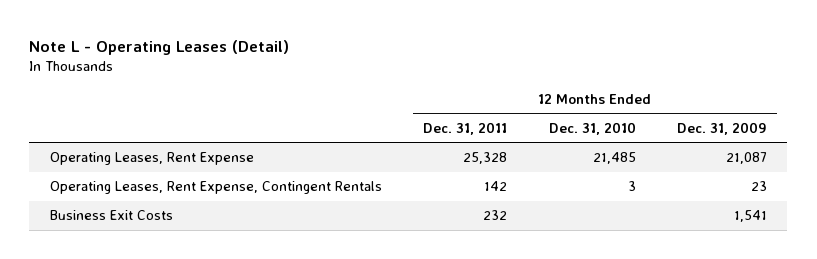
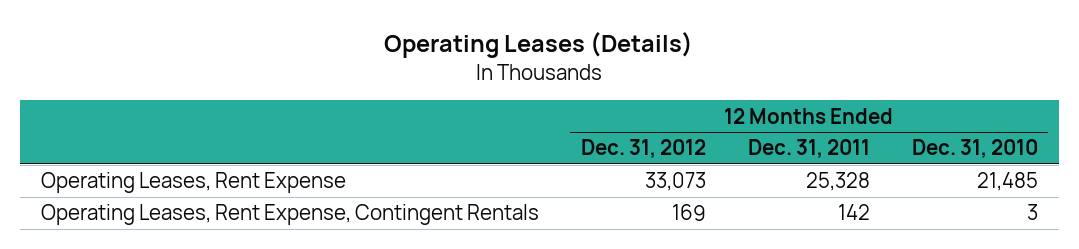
- Note L - Operating Leases (Detail)
+ Operating Leases (Details)
- | 12 Months Ended Dec. 31, 2011 | 12 Months Ended Dec. 31, 2010 | 12 Months Ended Dec. 31, 2009
+ | 12 Months Ended Dec. 31, 2012 | 12 Months Ended Dec. 31, 2011 | 12 Months Ended Dec. 31, 2010
- Business Exit Costs | 232 | | 1,541

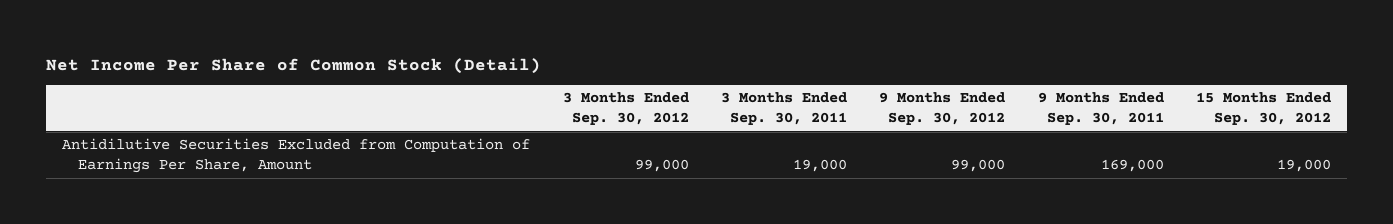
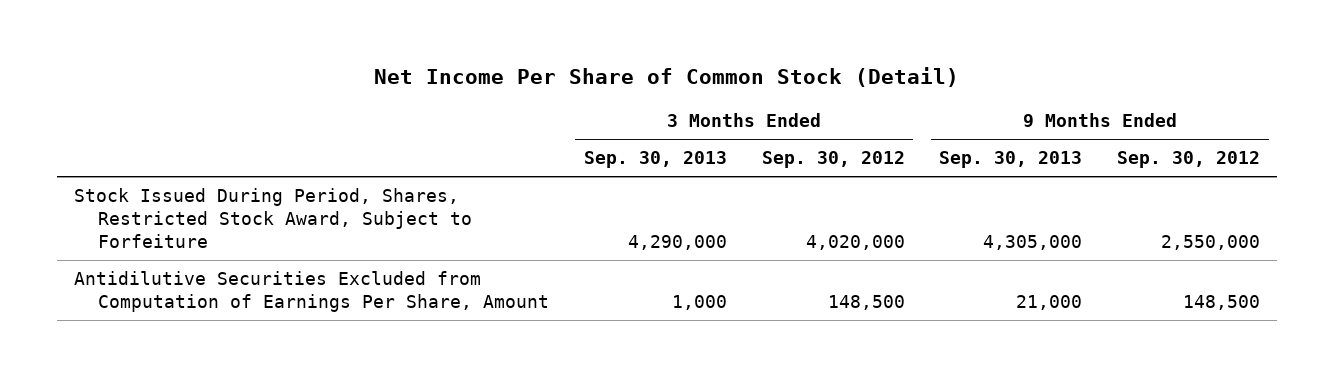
- | 3 Months Ended Sep. 30, 2012 | 3 Months Ended Sep. 30, 2011 | 9 Months Ended Sep. 30, 2012 | 9 Months Ended Sep. 30, 2011 | 15 Months Ended Sep. 30, 2012
+ | 3 Months Ended Sep. 30, 2013 | 3 Months Ended Sep. 30, 2012 | 9 Months Ended Sep. 30, 2013 | 9 Months Ended Sep. 30, 2012
- Antidilutive Securities Excluded from Computation of Earnings Per Share, Amount | 99,000 | 19,000 | 99,000 | 169,000 | 19,000
+ Stock Issued During Period, Shares, Restricted Stock Award, Subject to Forfeiture | 4,290,000 | 4,020,000 | 4,305,000 | 2,550,000
+ Antidilutive Securities Excluded from Computation of Earnings Per Share, Amount | 1,000 | 148,500 | 21,000 | 148,500

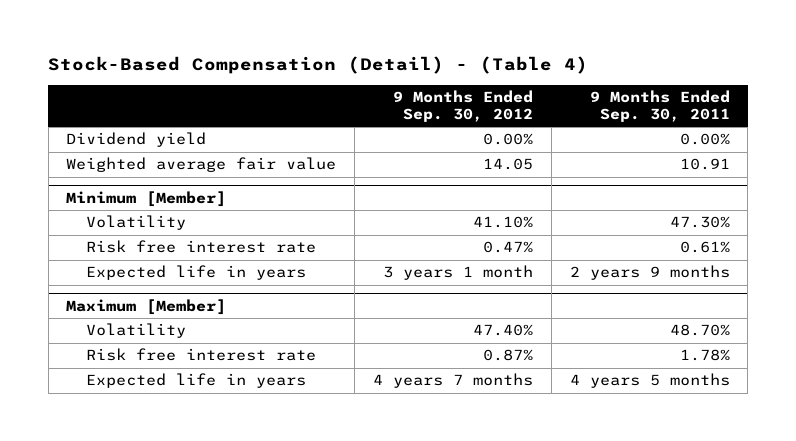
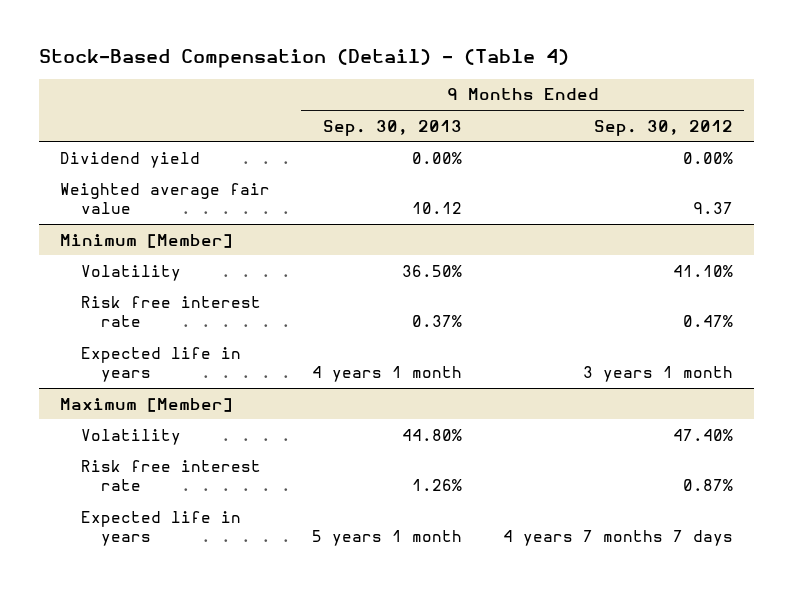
- | 9 Months Ended Sep. 30, 2012 | 9 Months Ended Sep. 30, 2011
+ | 9 Months Ended Sep. 30, 2013 | 9 Months Ended Sep. 30, 2012
- Weighted average fair value | 14.05 | 10.91
+ Weighted average fair value | 10.12 | 9.37
@ Maximum [Member]
- Expected life in years | 4 years 7 months | 4 years 5 months
+ Expected life in years | 5 years 1 month | 4 years 7 months 7 days

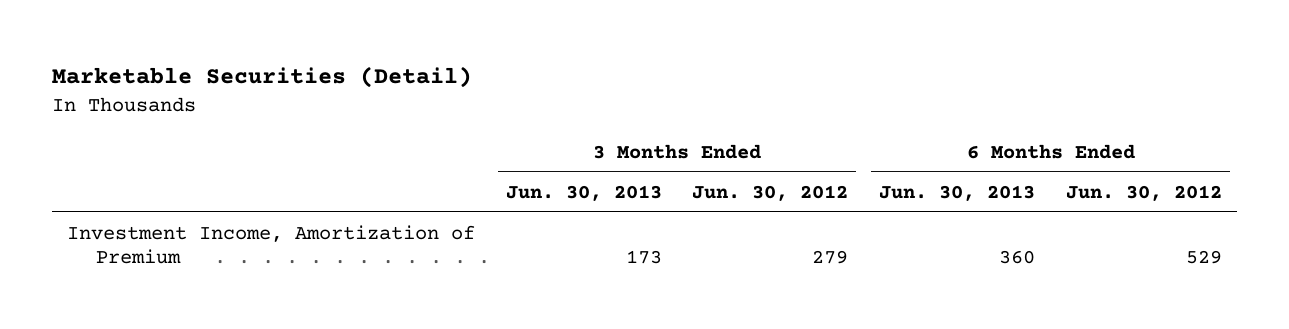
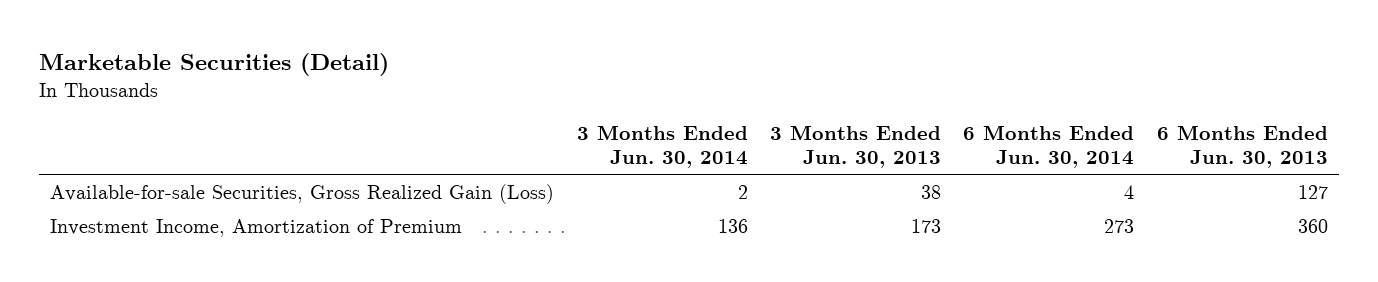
- | 3 Months Ended Jun. 30, 2013 | 3 Months Ended Jun. 30, 2012 | 6 Months Ended Jun. 30, 2013 | 6 Months Ended Jun. 30, 2012
+ | 3 Months Ended Jun. 30, 2014 | 3 Months Ended Jun. 30, 2013 | 6 Months Ended Jun. 30, 2014 | 6 Months Ended Jun. 30, 2013
+ Available-for-sale Securities, Gross Realized Gain (Loss) | 2 | 38 | 4 | 127

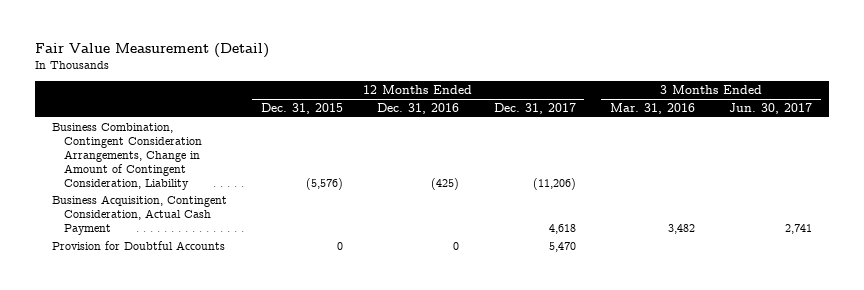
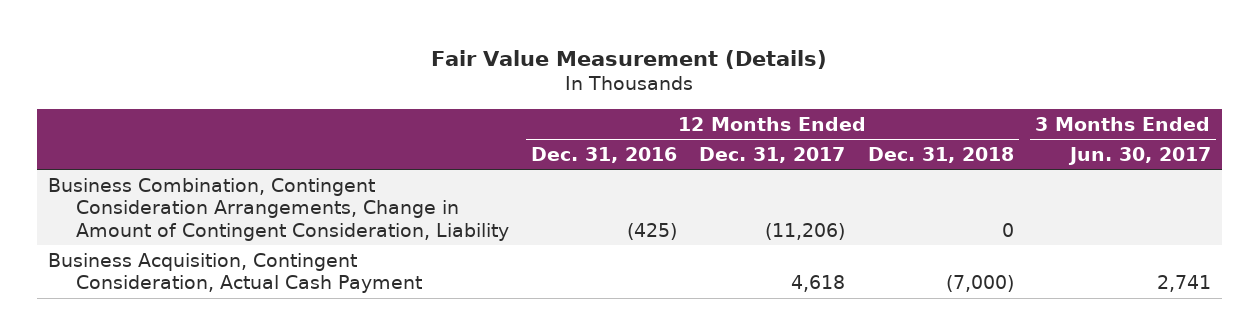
- Fair Value Measurement (Detail)
+ Fair Value Measurement (Details)
- | 12 Months Ended Dec. 31, 2015 | 12 Months Ended Dec. 31, 2016 | 12 Months Ended Dec. 31, 2017 | 3 Months Ended Mar. 31, 2016 | 3 Months Ended Jun. 30, 2017
+ | 12 Months Ended Dec. 31, 2016 | 12 Months Ended Dec. 31, 2017 | 12 Months Ended Dec. 31, 2018 | 3 Months Ended Jun. 30, 2017
- Provision for Doubtful Accounts | 0 | 0 | 5,470 | |

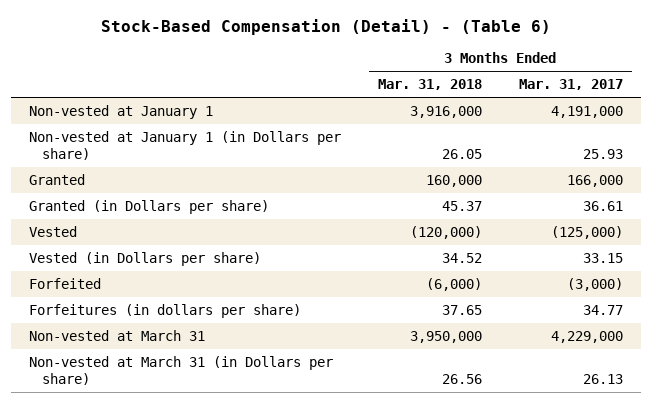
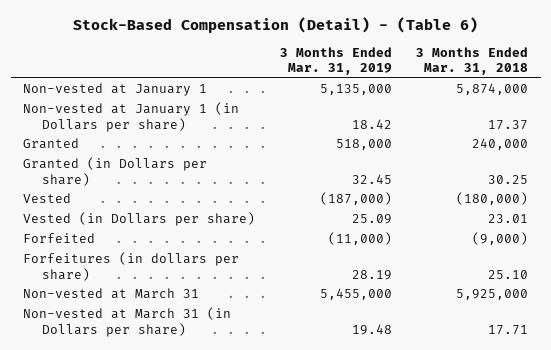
- | 3 Months Ended Mar. 31, 2018 | 3 Months Ended Mar. 31, 2017
+ | 3 Months Ended Mar. 31, 2019 | 3 Months Ended Mar. 31, 2018
- Non-vested at January 1 | 3,916,000 | 4,191,000
- Non-vested at January 1 (in Dollars per share) | 26.05 | 25.93
- Granted | 160,000 | 166,000
- Granted (in Dollars per share) | 45.37 | 36.61
- Vested | (120,000) | (125,000)
- Vested (in Dollars per share) | 34.52 | 33.15
- Forfeited | (6,000) | (3,000)
- Forfeitures (in dollars per share) | 37.65 | 34.77
- Non-vested at March 31 | 3,950,000 | 4,229,000
- Non-vested at March 31 (in Dollars per share) | 26.56 | 26.13
+ Non-vested at January 1 | 5,135,000 | 5,874,000
+ Non-vested at January 1 (in Dollars per share) | 18.42 | 17.37
+ Granted | 518,000 | 240,000
+ Granted (in Dollars per share) | 32.45 | 30.25
+ Vested | (187,000) | (180,000)
+ Vested (in Dollars per share) | 25.09 | 23.01
+ Forfeited | (11,000) | (9,000)
+ Forfeitures (in dollars per share) | 28.19 | 25.10
+ Non-vested at March 31 | 5,455,000 | 5,925,000
+ Non-vested at March 31 (in Dollars per share) | 19.48 | 17.71

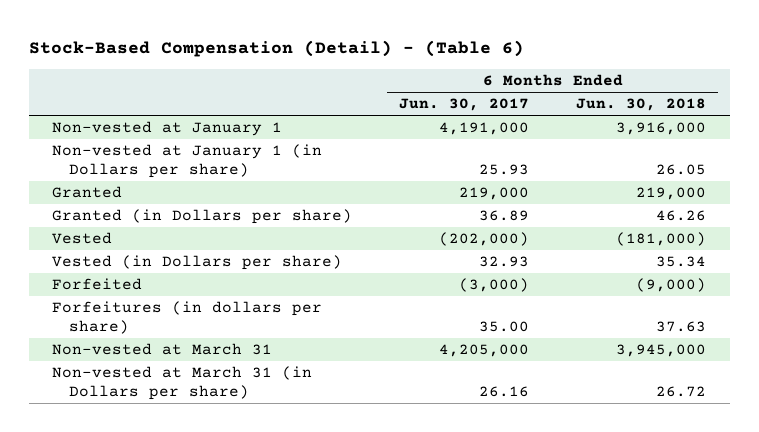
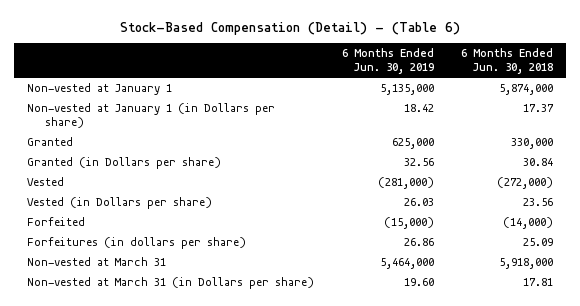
- | 6 Months Ended Jun. 30, 2017 | 6 Months Ended Jun. 30, 2018
+ | 6 Months Ended Jun. 30, 2019 | 6 Months Ended Jun. 30, 2018
- Non-vested at January 1 | 4,191,000 | 3,916,000
- Non-vested at January 1 (in Dollars per share) | 25.93 | 26.05
- Granted | 219,000 | 219,000
- Granted (in Dollars per share) | 36.89 | 46.26
- Vested | (202,000) | (181,000)
- Vested (in Dollars per share) | 32.93 | 35.34
- Forfeited | (3,000) | (9,000)
- Forfeitures (in dollars per share) | 35.00 | 37.63
- Non-vested at March 31 | 4,205,000 | 3,945,000
- Non-vested at March 31 (in Dollars per share) | 26.16 | 26.72
+ Non-vested at January 1 | 5,135,000 | 5,874,000
+ Non-vested at January 1 (in Dollars per share) | 18.42 | 17.37
+ Granted | 625,000 | 330,000
+ Granted (in Dollars per share) | 32.56 | 30.84
+ Vested | (281,000) | (272,000)
+ Vested (in Dollars per share) | 26.03 | 23.56
+ Forfeited | (15,000) | (14,000)
+ Forfeitures (in dollars per share) | 26.86 | 25.09
+ Non-vested at March 31 | 5,464,000 | 5,918,000
+ Non-vested at March 31 (in Dollars per share) | 19.60 | 17.81

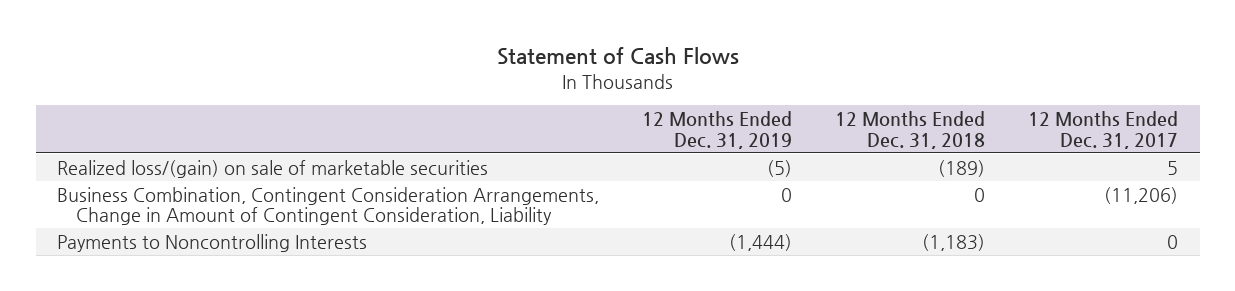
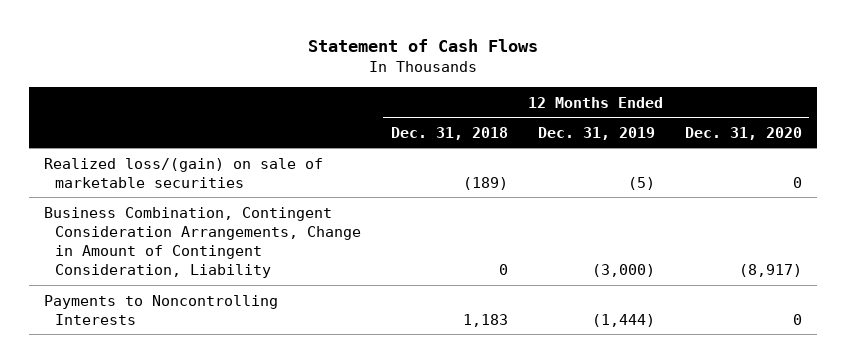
- | 12 Months Ended Dec. 31, 2019 | 12 Months Ended Dec. 31, 2018 | 12 Months Ended Dec. 31, 2017
+ | 12 Months Ended Dec. 31, 2018 | 12 Months Ended Dec. 31, 2019 | 12 Months Ended Dec. 31, 2020
- Business Combination, Contingent Consideration Arrangements, Change in Amount of Contingent Consideration, Liability | 0 | 0 | (11,206)
- Payments to Noncontrolling Interests | (1,444) | (1,183) | 0
+ Business Combination, Contingent Consideration Arrangements, Change in Amount of Contingent Consideration, Liability | 0 | (3,000) | (8,917)
+ Payments to Noncontrolling Interests | 1,183 | (1,444) | 0

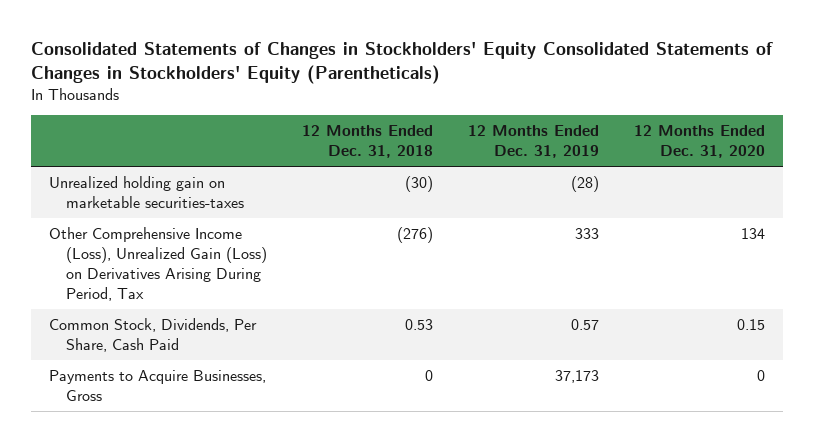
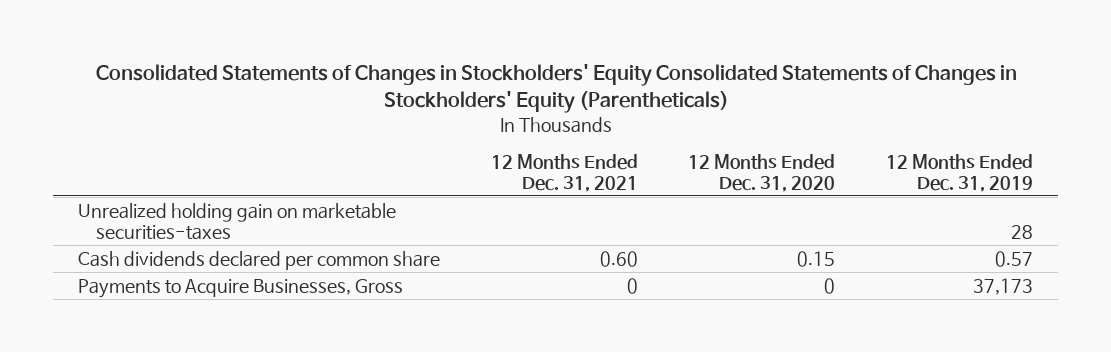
- | 12 Months Ended Dec. 31, 2018 | 12 Months Ended Dec. 31, 2019 | 12 Months Ended Dec. 31, 2020
+ | 12 Months Ended Dec. 31, 2021 | 12 Months Ended Dec. 31, 2020 | 12 Months Ended Dec. 31, 2019
- Unrealized holding gain on marketable securities-taxes | (30) | (28) |
- Other Comprehensive Income (Loss), Unrealized Gain (Loss) on Derivatives Arising During Period, Tax | (276) | 333 | 134
- Common Stock, Dividends, Per Share, Cash Paid | 0.53 | 0.57 | 0.15
+ Unrealized holding gain on marketable securities-taxes | | | 28
+ Cash dividends declared per common share | 0.60 | 0.15 | 0.57

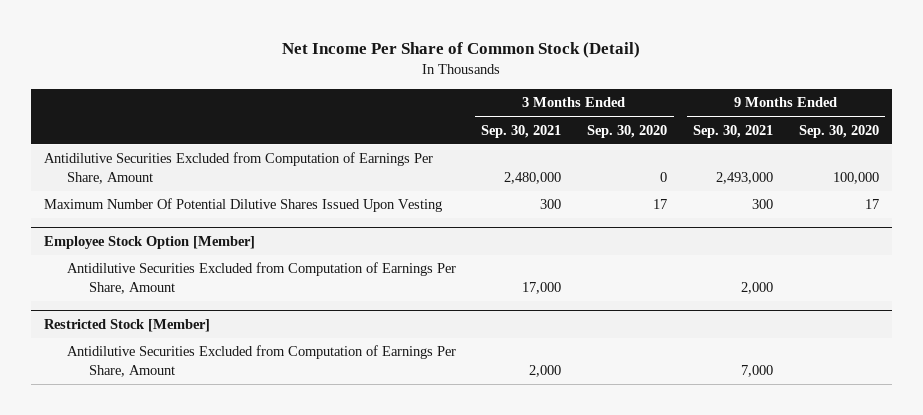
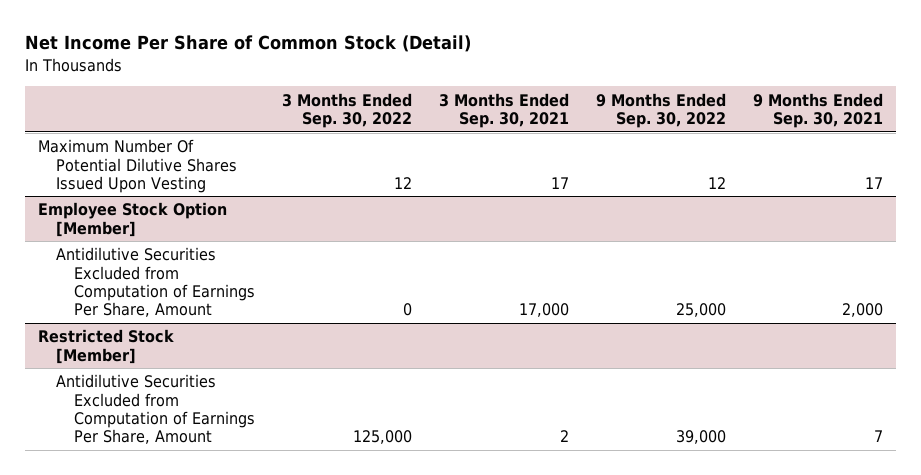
- | 3 Months Ended Sep. 30, 2021 | 3 Months Ended Sep. 30, 2020 | 9 Months Ended Sep. 30, 2021 | 9 Months Ended Sep. 30, 2020
+ | 3 Months Ended Sep. 30, 2022 | 3 Months Ended Sep. 30, 2021 | 9 Months Ended Sep. 30, 2022 | 9 Months Ended Sep. 30, 2021
- Antidilutive Securities Excluded from Computation of Earnings Per Share, Amount | 2,480,000 | 0 | 2,493,000 | 100,000
- Maximum Number Of Potential Dilutive Shares Issued Upon Vesting | 300 | 17 | 300 | 17
+ Maximum Number Of Potential Dilutive Shares Issued Upon Vesting | 12 | 17 | 12 | 17
@ Restricted Stock [Member]
- Antidilutive Securities Excluded from Computation of Earnings Per Share, Amount | 2,000 | | 7,000 |
+ Antidilutive Securities Excluded from Computation of Earnings Per Share, Amount | 125,000 | 2 | 39,000 | 7

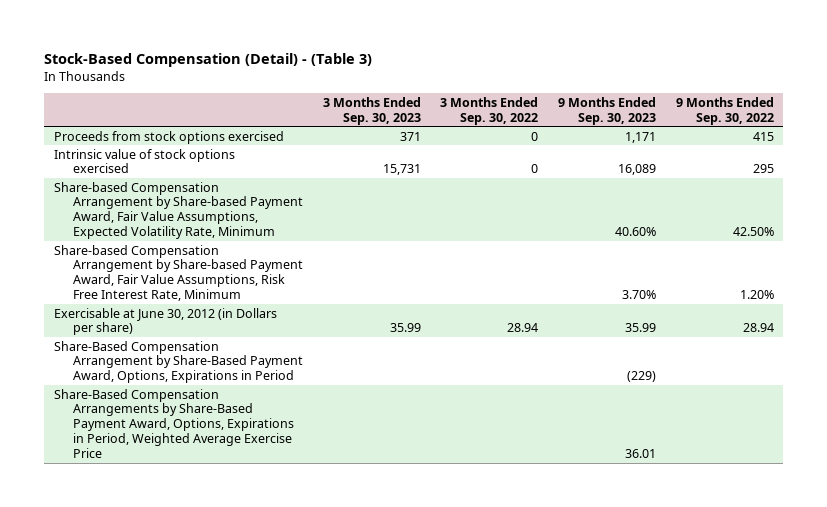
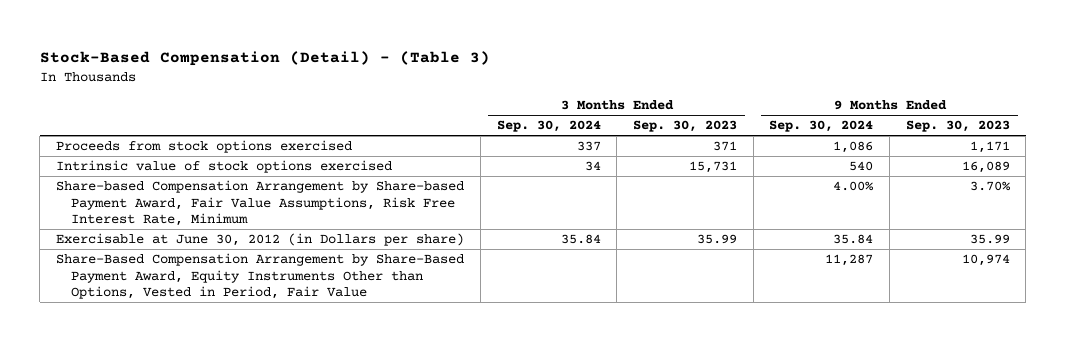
- | 3 Months Ended Sep. 30, 2023 | 3 Months Ended Sep. 30, 2022 | 9 Months Ended Sep. 30, 2023 | 9 Months Ended Sep. 30, 2022
+ | 3 Months Ended Sep. 30, 2024 | 3 Months Ended Sep. 30, 2023 | 9 Months Ended Sep. 30, 2024 | 9 Months Ended Sep. 30, 2023
- Share-based Compensation Arrangement by Share-based Payment Award, Fair Value Assumptions, Expected Volatility Rate, Minimum | | | 40.60% | 42.50%
- Share-Based Compensation Arrangement by Share-Based Payment Award, Options, Expirations in Period | | | (229) |
- Share-Based Compensation Arrangements by Share-Based Payment Award, Options, Expirations in Period, Weighted Average Exercise Price | | | 36.01 |
+ Share-Based Compensation Arrangement by Share-Based Payment Award, Equity Instruments Other than Options, Vested in Period, Fair Value | | | 11,287 | 10,974

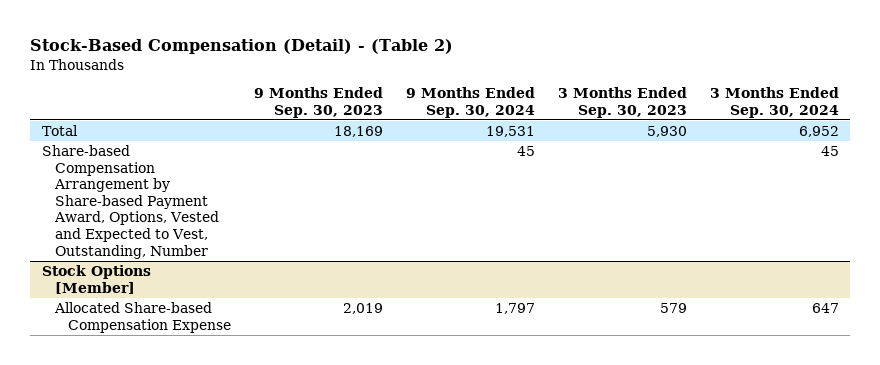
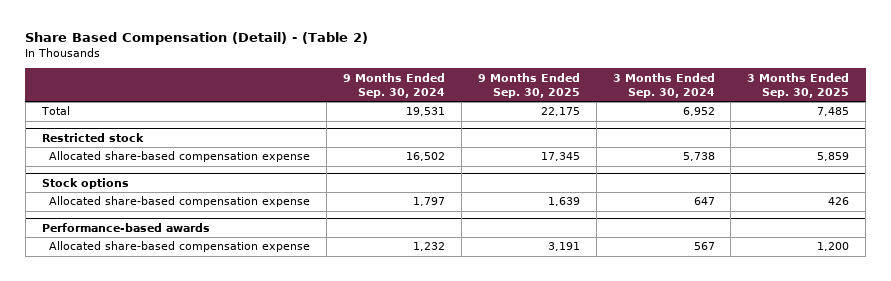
- Stock-Based Compensation (Detail) - (Table 2)
+ Share Based Compensation (Detail) - (Table 2)
- | 9 Months Ended Sep. 30, 2023 | 9 Months Ended Sep. 30, 2024 | 3 Months Ended Sep. 30, 2023 | 3 Months Ended Sep. 30, 2024
+ | 9 Months Ended Sep. 30, 2024 | 9 Months Ended Sep. 30, 2025 | 3 Months Ended Sep. 30, 2024 | 3 Months Ended Sep. 30, 2025
- Share-based Compensation Arrangement by Share-based Payment Award, Options, Vested and Expected to Vest, Outstanding, Number | | 45 | | 45
- Stock Options [Member]
- Allocated Share-based Compensation Expense | 2,019 | 1,797 | 579 | 647
+ Restricted stock
+ Allocated share-based compensation expense | 16,502 | 17,345 | 5,738 | 5,859
+ Stock options
+ Allocated share-based compensation expense | 1,797 | 1,639 | 647 | 426
+ Performance-based awards
+ Allocated share-based compensation expense | 1,232 | 3,191 | 567 | 1,200

